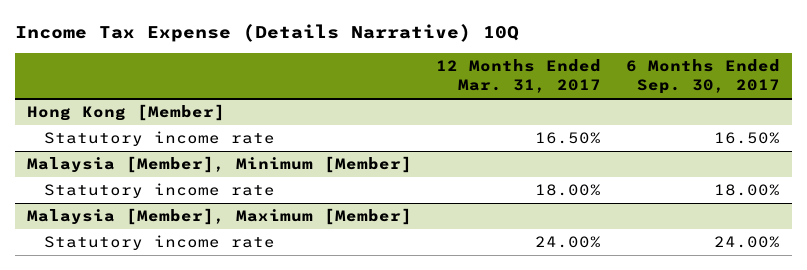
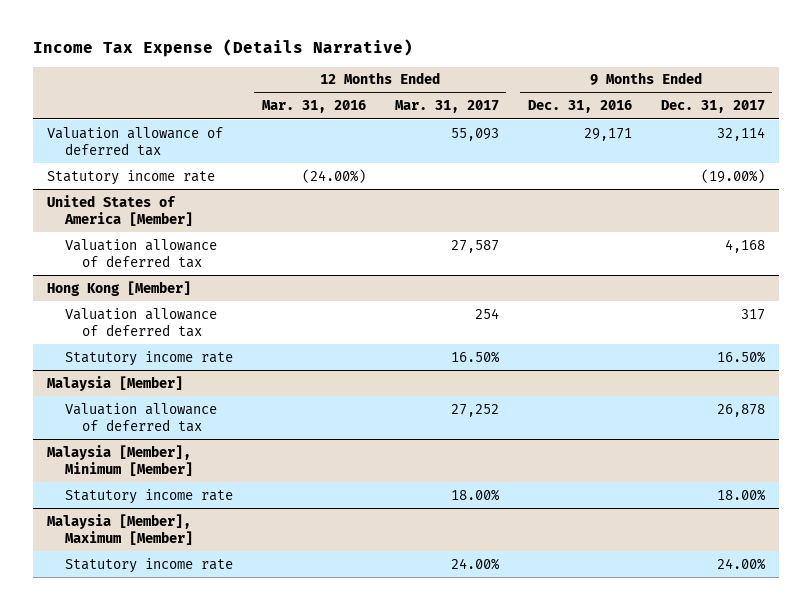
- Income Tax Expense (Details Narrative) 10Q
+ Income Tax Expense (Details Narrative)
- | 12 Months Ended Mar. 31, 2017 | 6 Months Ended Sep. 30, 2017
+ | 12 Months Ended Mar. 31, 2016 | 12 Months Ended Mar. 31, 2017 | 9 Months Ended Dec. 31, 2016 | 9 Months Ended Dec. 31, 2017
+ Valuation allowance of deferred tax | | 55,093 | 29,171 | 32,114
+ Statutory income rate | (24.00%) | | | (19.00%)
+ United States of America [Member]
+ Valuation allowance of deferred tax | | 27,587 | | 4,168
@ Hong Kong [Member]
+ Valuation allowance of deferred tax | | 254 | | 317
+ Malaysia [Member]
+ Valuation allowance of deferred tax | | 27,252 | | 26,878

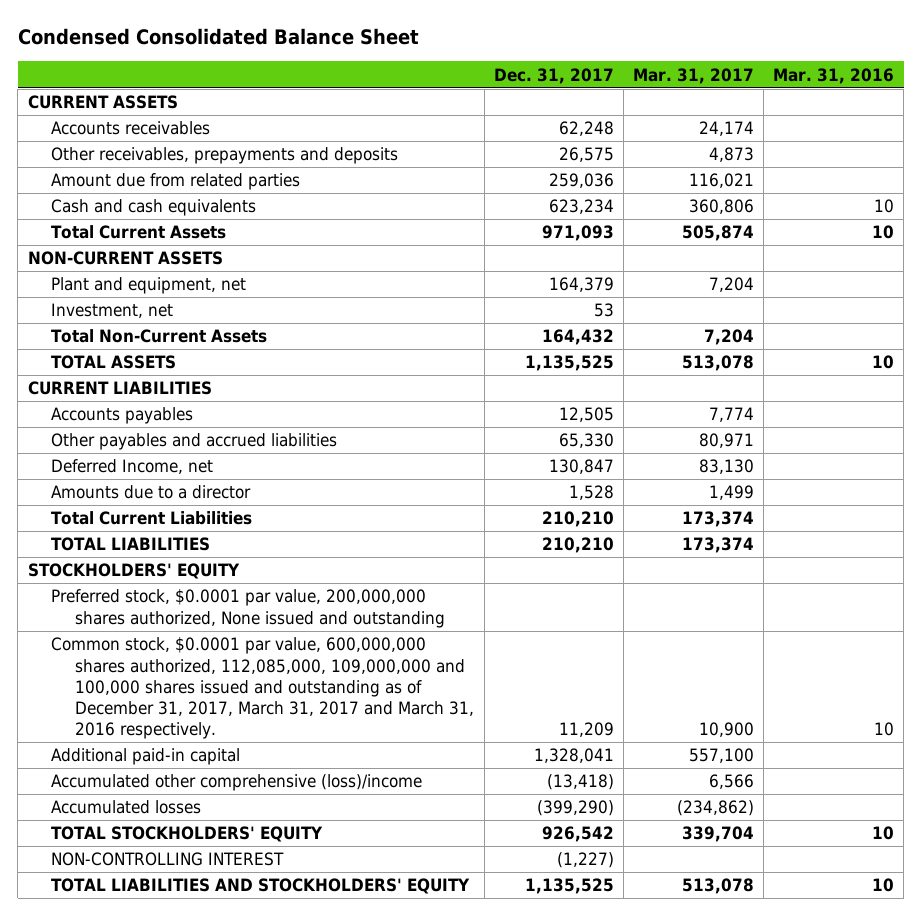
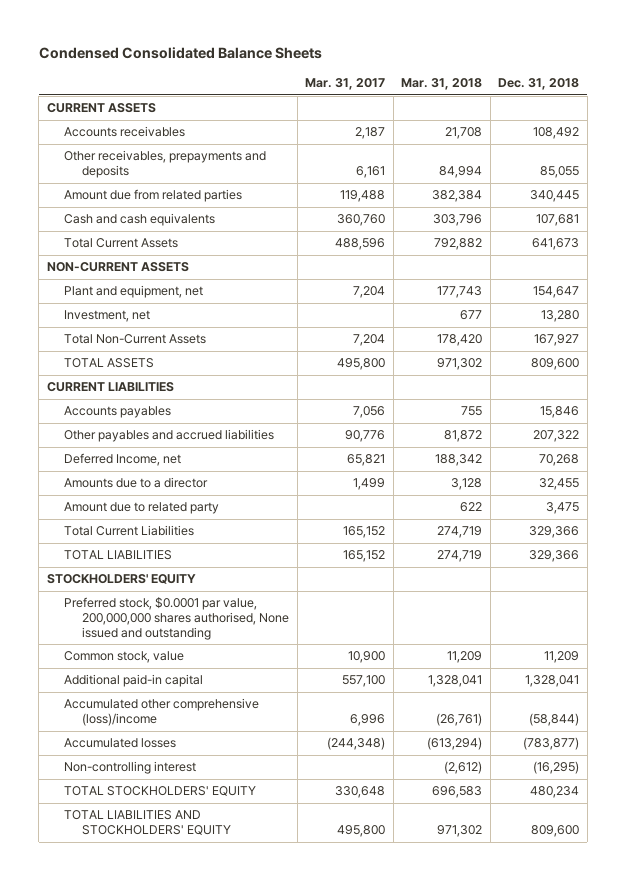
- Condensed Consolidated Balance Sheet
+ Condensed Consolidated Balance Sheets
- | Dec. 31, 2017 | Mar. 31, 2017 | Mar. 31, 2016
+ | Mar. 31, 2017 | Mar. 31, 2018 | Dec. 31, 2018
- Accounts receivables | 62,248 | 24,174 |
- Other receivables, prepayments and deposits | 26,575 | 4,873 |
- Amount due from related parties | 259,036 | 116,021 |
- Cash and cash equivalents | 623,234 | 360,806 | 10
- Total Current Assets | 971,093 | 505,874 | 10
+ Accounts receivables | 2,187 | 21,708 | 108,492
+ Other receivables, prepayments and deposits | 6,161 | 84,994 | 85,055
+ Amount due from related parties | 119,488 | 382,384 | 340,445
+ Cash and cash equivalents | 360,760 | 303,796 | 107,681
+ Total Current Assets | 488,596 | 792,882 | 641,673
- TOTAL ASSETS | 1,135,525 | 513,078 | 10
+ TOTAL ASSETS | 495,800 | 971,302 | 809,600
- Accounts payables | 12,505 | 7,774 |
- Other payables and accrued liabilities | 65,330 | 80,971 |
- Deferred Income, net | 130,847 | 83,130 |
+ Accounts payables | 7,056 | 755 | 15,846
+ Other payables and accrued liabilities | 90,776 | 81,872 | 207,322
+ Deferred Income, net | 65,821 | 188,342 | 70,268
- Total Current Liabilities | 210,210 | 173,374 |
- TOTAL LIABILITIES | 210,210 | 173,374 |
+ Amount due to related party | | 622 | 3,475
+ Total Current Liabilities | 165,152 | 274,719 | 329,366
+ TOTAL LIABILITIES | 165,152 | 274,719 | 329,366
- Preferred stock, $0.0001 par value, 200,000,000 shares authorized, None issued and outstanding
- Common stock, $0.0001 par value, 600,000,000 shares authorized, 112,085,000, 109,000,000 and 100,000 shares issued and outstanding as of December 31, 2017, March 31, 2017 and March 31, 2016 respectively. | 11,209 | 10,900 | 10
+ Preferred stock, $0.0001 par value, 200,000,000 shares authorised, None issued and outstanding
+ Common stock, value | 10,900 | 11,209 | 11,209
- Accumulated other comprehensive (loss)/income | (13,418) | 6,566 |
- Accumulated losses | (399,290) | (234,862) |
- TOTAL STOCKHOLDERS' EQUITY | 926,542 | 339,704 | 10
- NON-CONTROLLING INTEREST | (1,227) | |
- TOTAL LIABILITIES AND STOCKHOLDERS' EQUITY | 1,135,525 | 513,078 | 10
+ Accumulated other comprehensive (loss)/income | 6,996 | (26,761) | (58,844)
+ Accumulated losses | (244,348) | (613,294) | (783,877)
+ Non-controlling interest | | (2,612) | (16,295)
+ TOTAL STOCKHOLDERS' EQUITY | 330,648 | 696,583 | 480,234
+ TOTAL LIABILITIES AND STOCKHOLDERS' EQUITY | 495,800 | 971,302 | 809,600

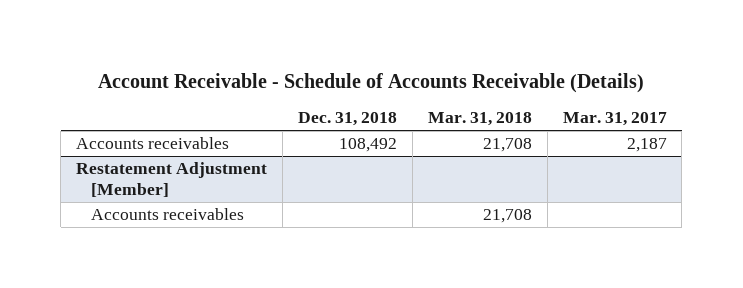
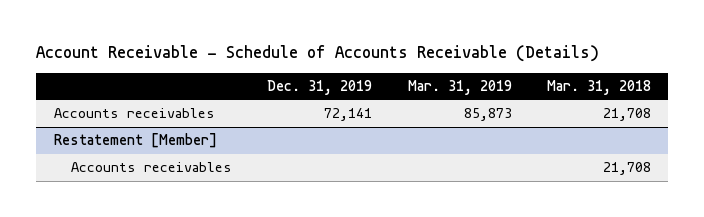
- | Dec. 31, 2018 | Mar. 31, 2018 | Mar. 31, 2017
+ | Dec. 31, 2019 | Mar. 31, 2019 | Mar. 31, 2018
- Restatement Adjustment [Member]
+ Restatement [Member]

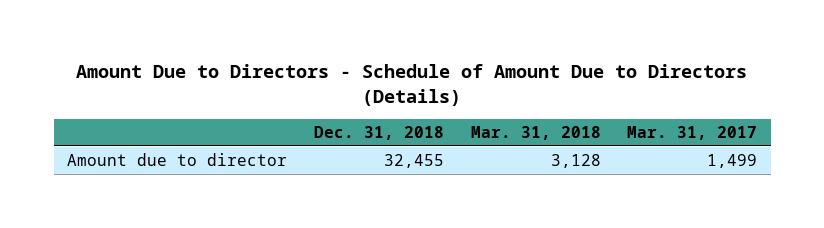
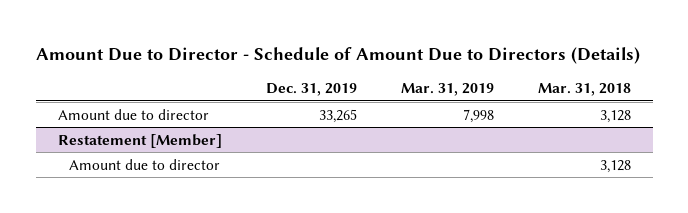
- Amount Due to Directors - Schedule of Amount Due to Directors (Details)
+ Amount Due to Director - Schedule of Amount Due to Directors (Details)
- | Dec. 31, 2018 | Mar. 31, 2018 | Mar. 31, 2017
+ | Dec. 31, 2019 | Mar. 31, 2019 | Mar. 31, 2018
+ Restatement [Member]
+ Amount due to director | | | 3,128

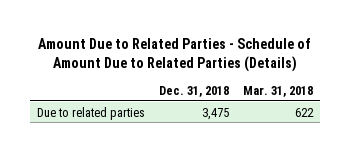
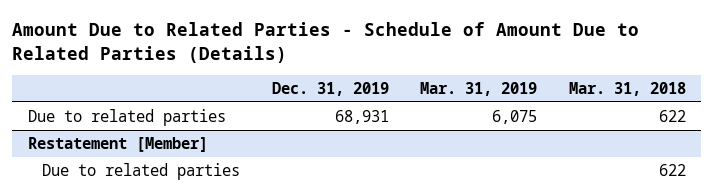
- | Dec. 31, 2018 | Mar. 31, 2018
+ | Dec. 31, 2019 | Mar. 31, 2019 | Mar. 31, 2018
+ Restatement [Member]
+ Due to related parties | | | 622

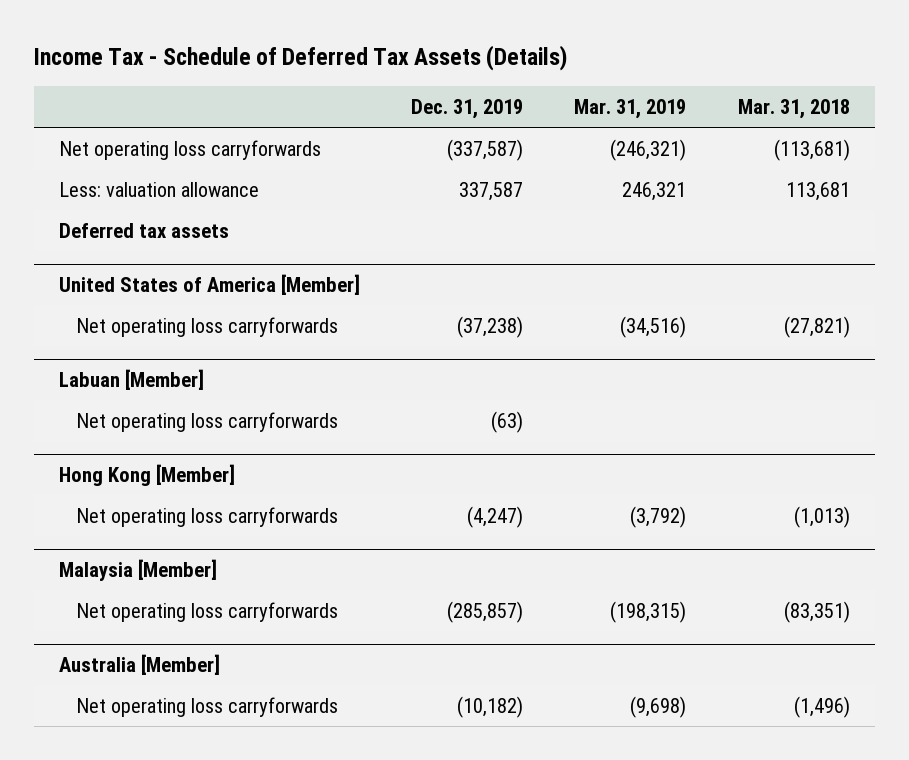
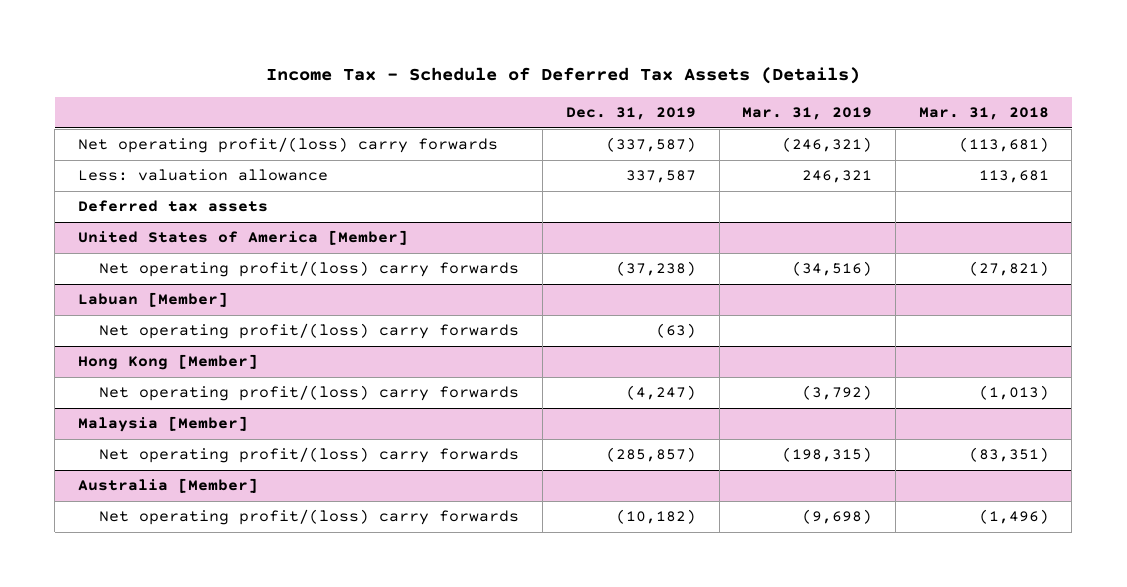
- Net operating loss carryforwards | (337,587) | (246,321) | (113,681)
+ Net operating profit/(loss) carry forwards | (337,587) | (246,321) | (113,681)
@ United States of America [Member]
- Net operating loss carryforwards | (37,238) | (34,516) | (27,821)
+ Net operating profit/(loss) carry forwards | (37,238) | (34,516) | (27,821)
@ Labuan [Member]
- Net operating loss carryforwards | (63) | |
+ Net operating profit/(loss) carry forwards | (63) | |
@ Hong Kong [Member]
- Net operating loss carryforwards | (4,247) | (3,792) | (1,013)
+ Net operating profit/(loss) carry forwards | (4,247) | (3,792) | (1,013)
@ Malaysia [Member]
- Net operating loss carryforwards | (285,857) | (198,315) | (83,351)
+ Net operating profit/(loss) carry forwards | (285,857) | (198,315) | (83,351)
@ Australia [Member]
- Net operating loss carryforwards | (10,182) | (9,698) | (1,496)
+ Net operating profit/(loss) carry forwards | (10,182) | (9,698) | (1,496)

